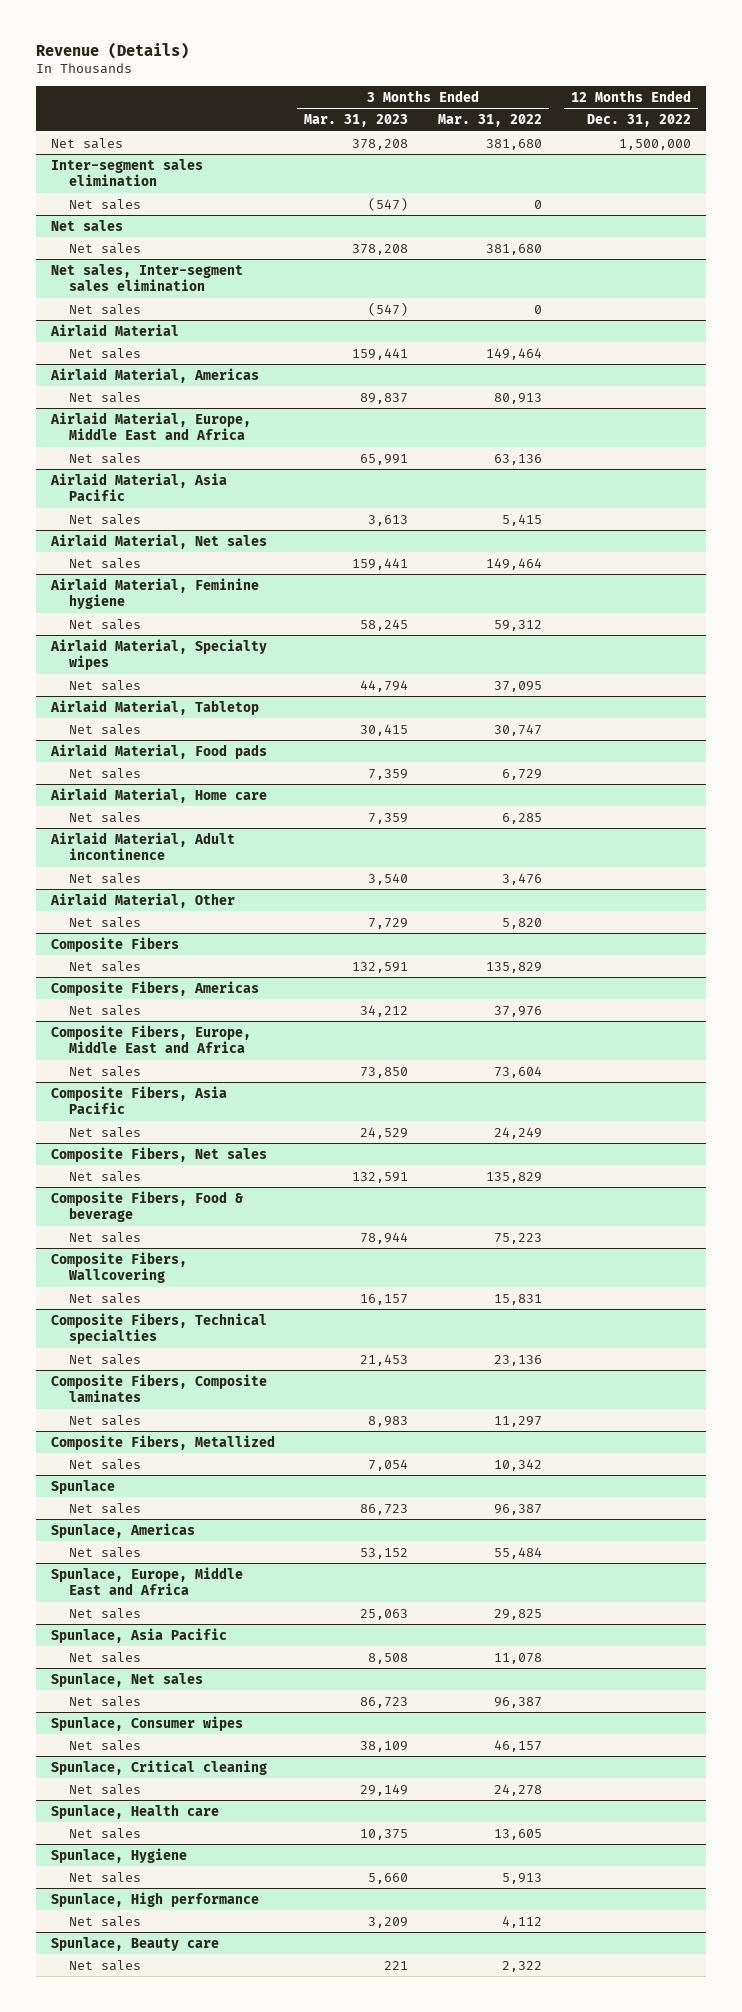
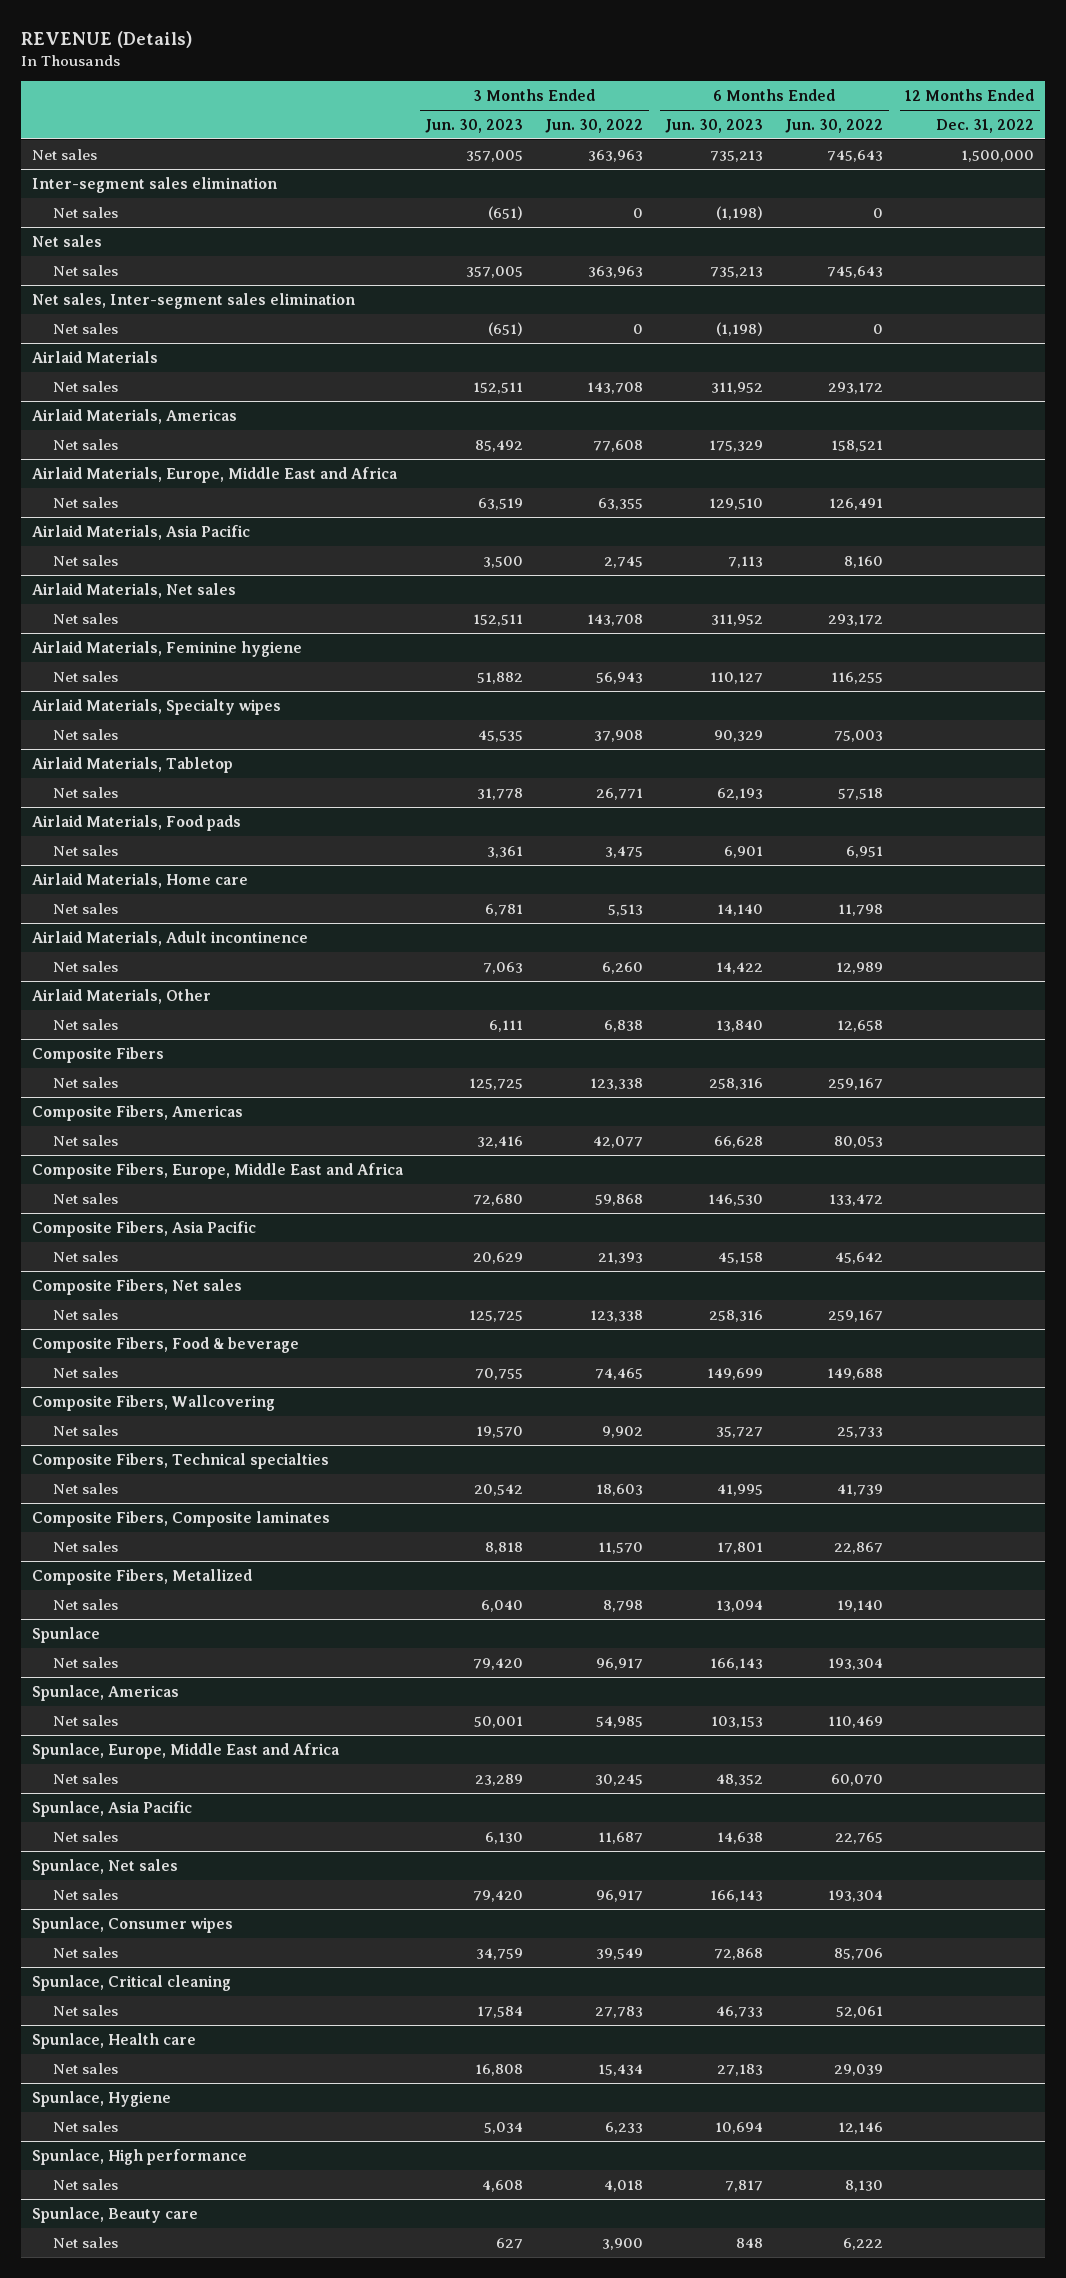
- Revenue (Details)
+ REVENUE (Details)
- | 3 Months Ended Mar. 31, 2023 | 3 Months Ended Mar. 31, 2022 | 12 Months Ended Dec. 31, 2022
+ | 3 Months Ended Jun. 30, 2023 | 3 Months Ended Jun. 30, 2022 | 6 Months Ended Jun. 30, 2023 | 6 Months Ended Jun. 30, 2022 | 12 Months Ended Dec. 31, 2022
- Airlaid Material
+ Airlaid Materials
- Airlaid Material, Americas
+ Airlaid Materials, Americas
- Airlaid Material, Europe, Middle East and Africa
+ Airlaid Materials, Europe, Middle East and Africa
- Airlaid Material, Asia Pacific
+ Airlaid Materials, Asia Pacific
- Airlaid Material, Net sales
+ Airlaid Materials, Net sales
- Airlaid Material, Feminine hygiene
+ Airlaid Materials, Feminine hygiene
- Airlaid Material, Specialty wipes
+ Airlaid Materials, Specialty wipes
- Airlaid Material, Tabletop
+ Airlaid Materials, Tabletop
- Airlaid Material, Food pads
+ Airlaid Materials, Food pads
- Airlaid Material, Home care
+ Airlaid Materials, Home care
- Airlaid Material, Adult incontinence
+ Airlaid Materials, Adult incontinence
- Airlaid Material, Other
+ Airlaid Materials, Other

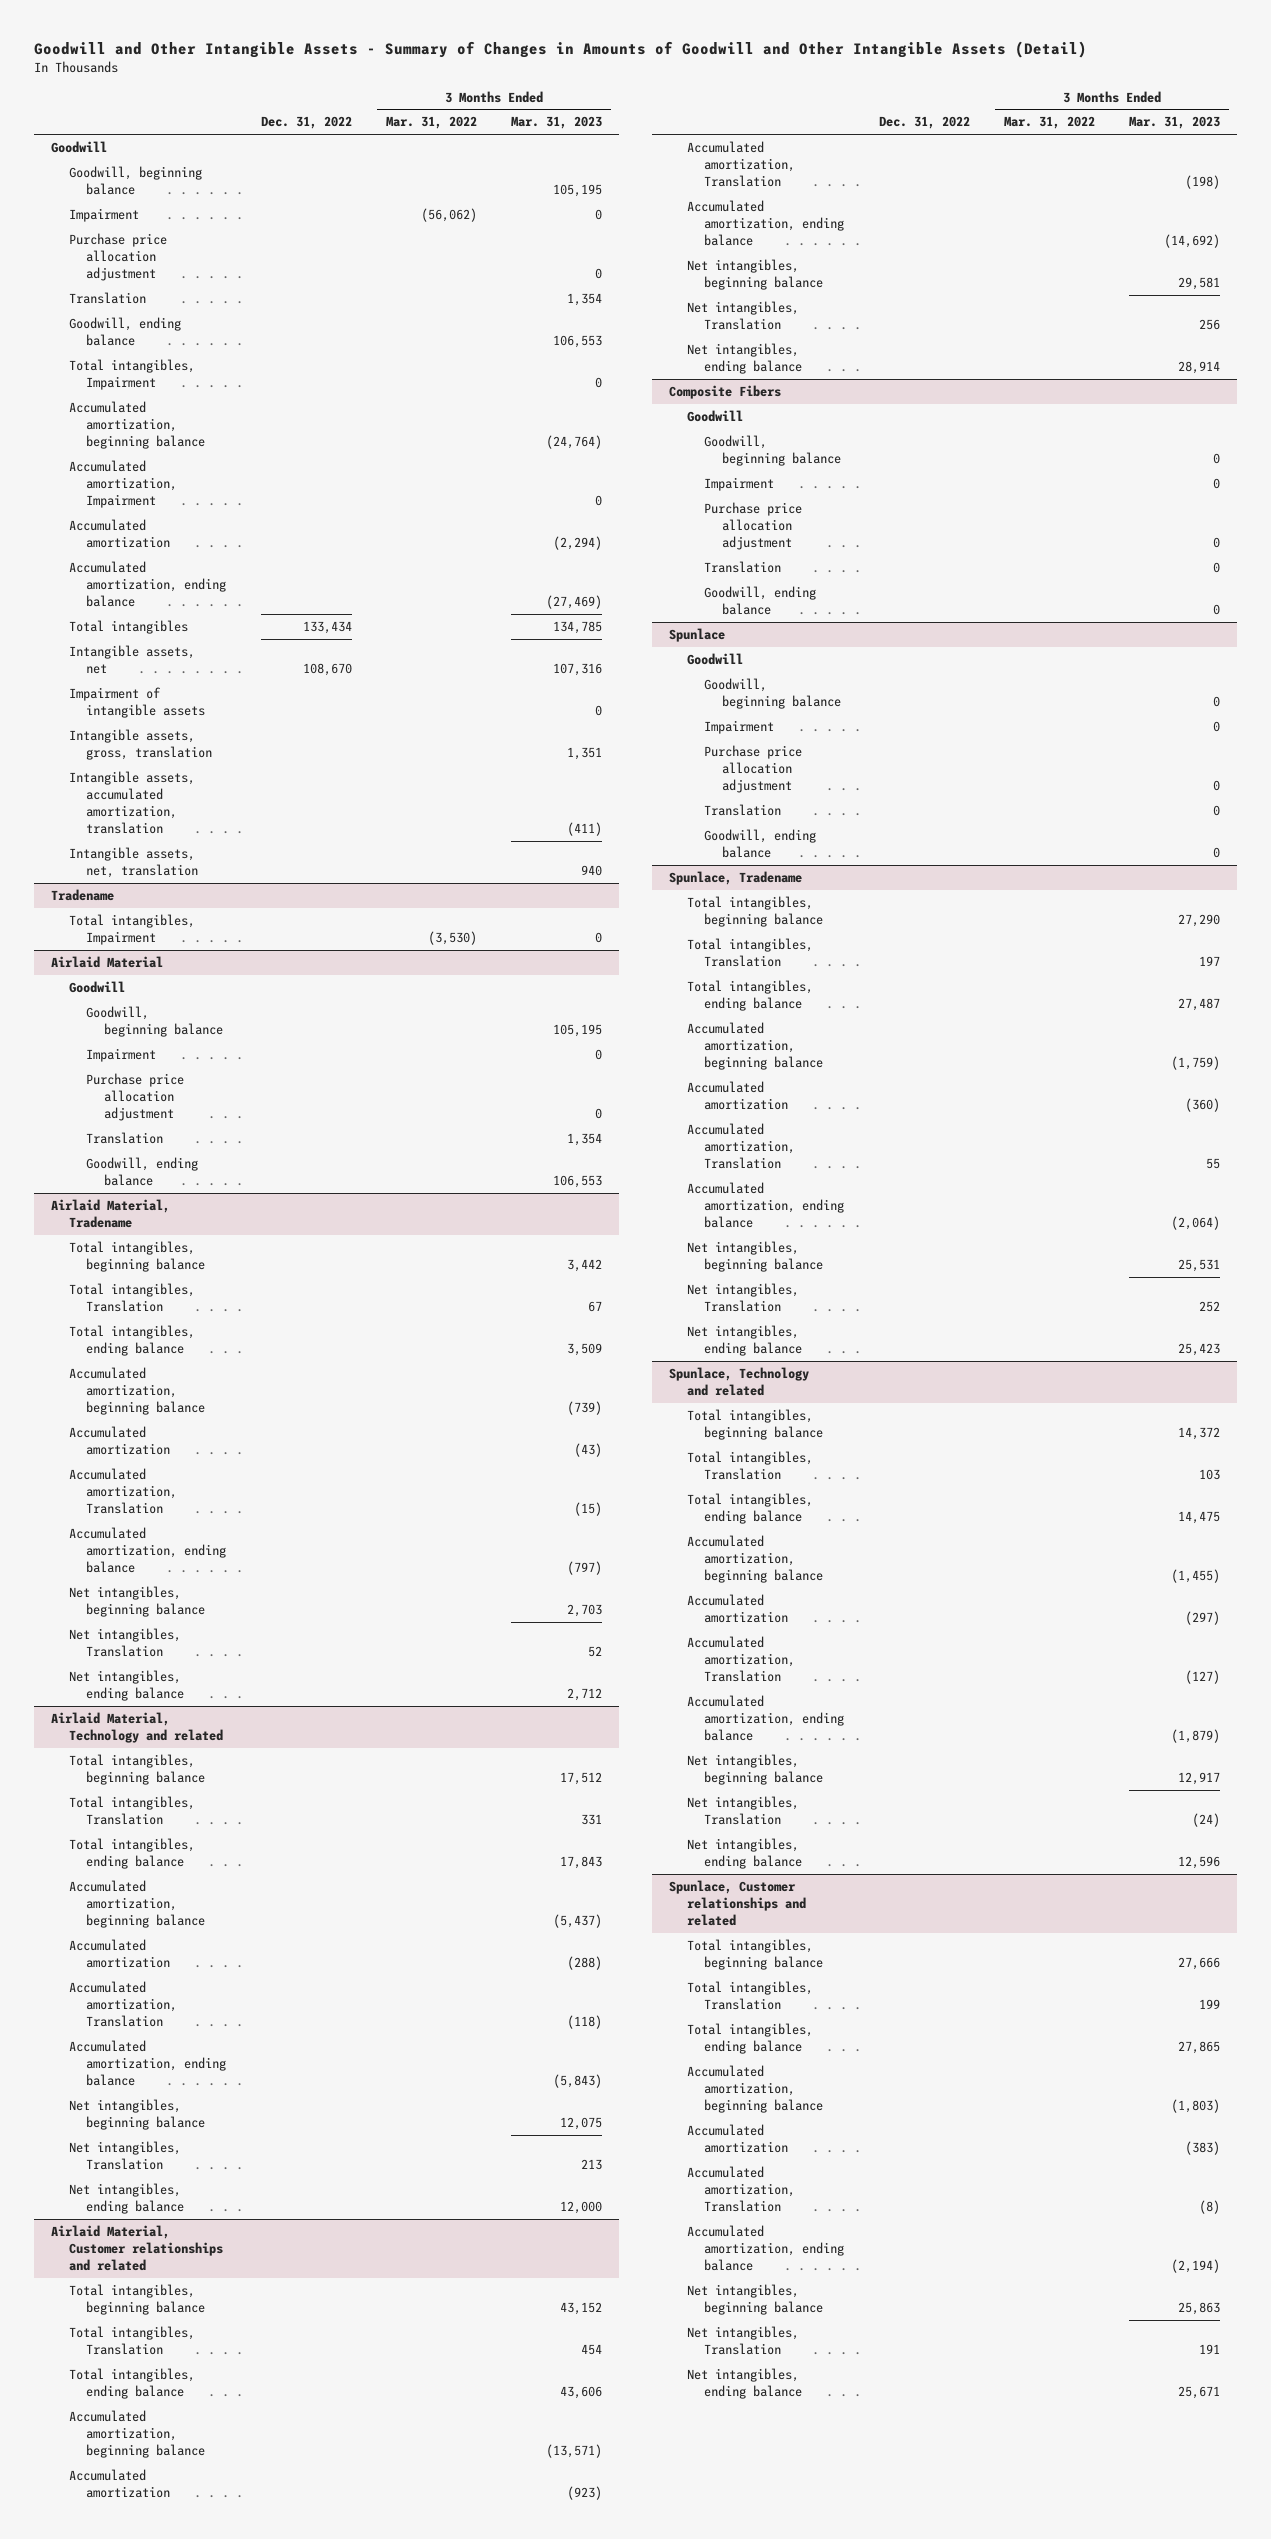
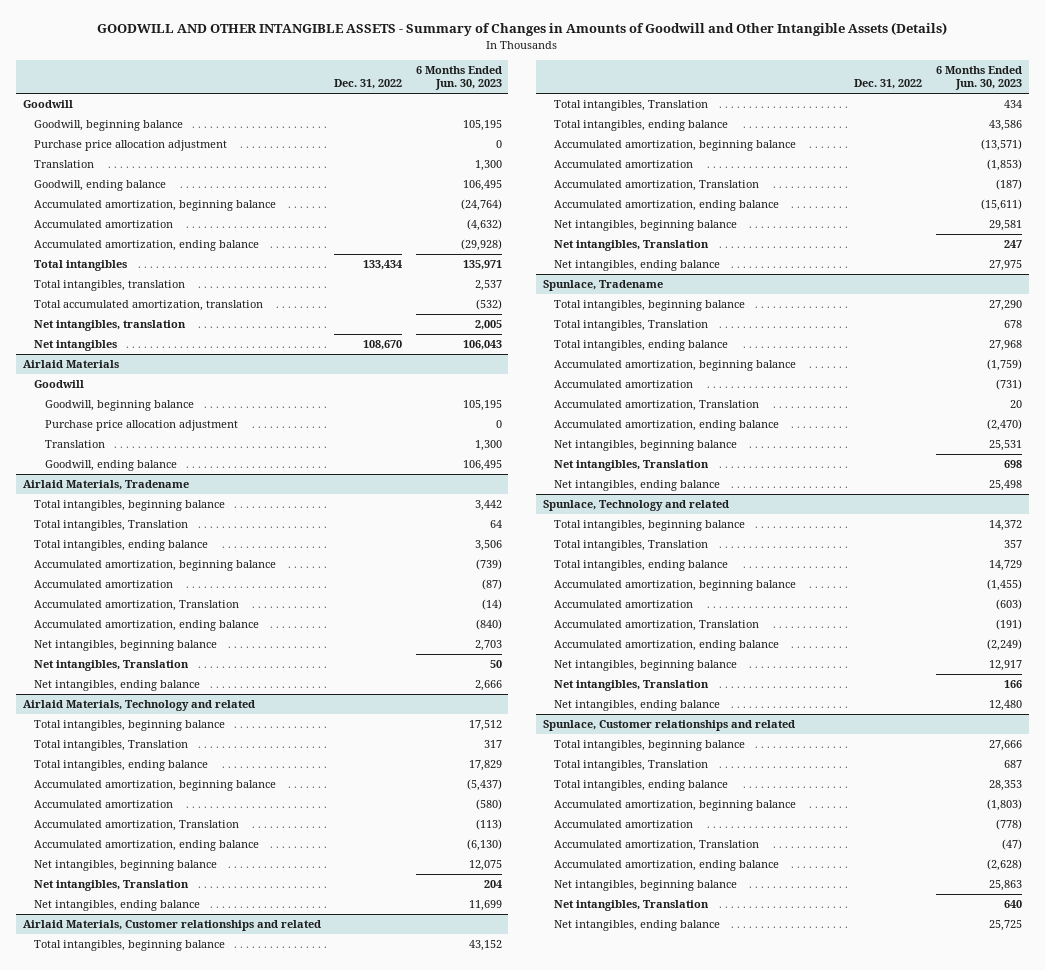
- Goodwill and Other Intangible Assets - Summary of Changes in Amounts of Goodwill and Other Intangible Assets (Detail)
+ GOODWILL AND OTHER INTANGIBLE ASSETS - Summary of Changes in Amounts of Goodwill and Other Intangible Assets (Details)
- | Dec. 31, 2022 | 3 Months Ended Mar. 31, 2022 | 3 Months Ended Mar. 31, 2023
+ | Dec. 31, 2022 | 6 Months Ended Jun. 30, 2023
- Impairment | | (56,062) | 0
- Total intangibles, Impairment | | | 0
- Accumulated amortization, Impairment | | | 0
- Intangible assets, net | 108,670 | | 107,316
- Impairment of intangible assets | | | 0
- Intangible assets, gross, translation | | | 1,351
- Intangible assets, accumulated amortization, translation | | | (411)
- Intangible assets, net, translation | | | 940
- Tradename
- Total intangibles, Impairment | | (3,530) | 0
- Airlaid Material
+ Total intangibles, translation | | 2,537
+ Total accumulated amortization, translation | | (532)
+ Net intangibles, translation | | 2,005
+ Net intangibles | 108,670 | 106,043
+ Airlaid Materials
- Impairment | | | 0
- Airlaid Material, Tradename
+ Airlaid Materials, Tradename
- Airlaid Material, Technology and related
+ Airlaid Materials, Technology and related
- Airlaid Material, Customer relationships and related
+ Airlaid Materials, Customer relationships and related
- Composite Fibers
- Goodwill
- Goodwill, beginning balance | | | 0
- Impairment | | | 0
- Purchase price allocation adjustment | | | 0
- Translation | | | 0
- Goodwill, ending balance | | | 0
- Spunlace
- Goodwill
- Goodwill, beginning balance | | | 0
- Impairment | | | 0
- Purchase price allocation adjustment | | | 0
- Translation | | | 0
- Goodwill, ending balance | | | 0

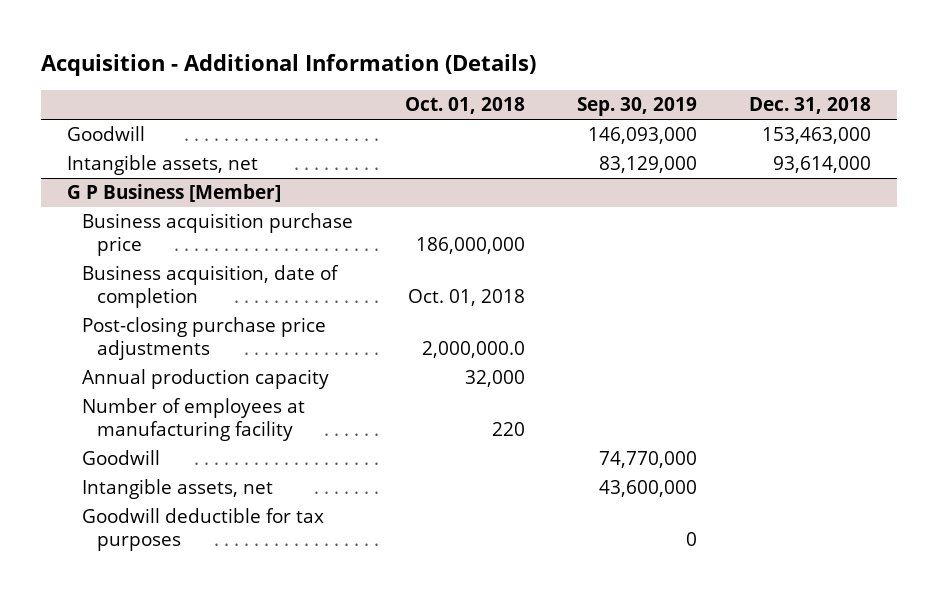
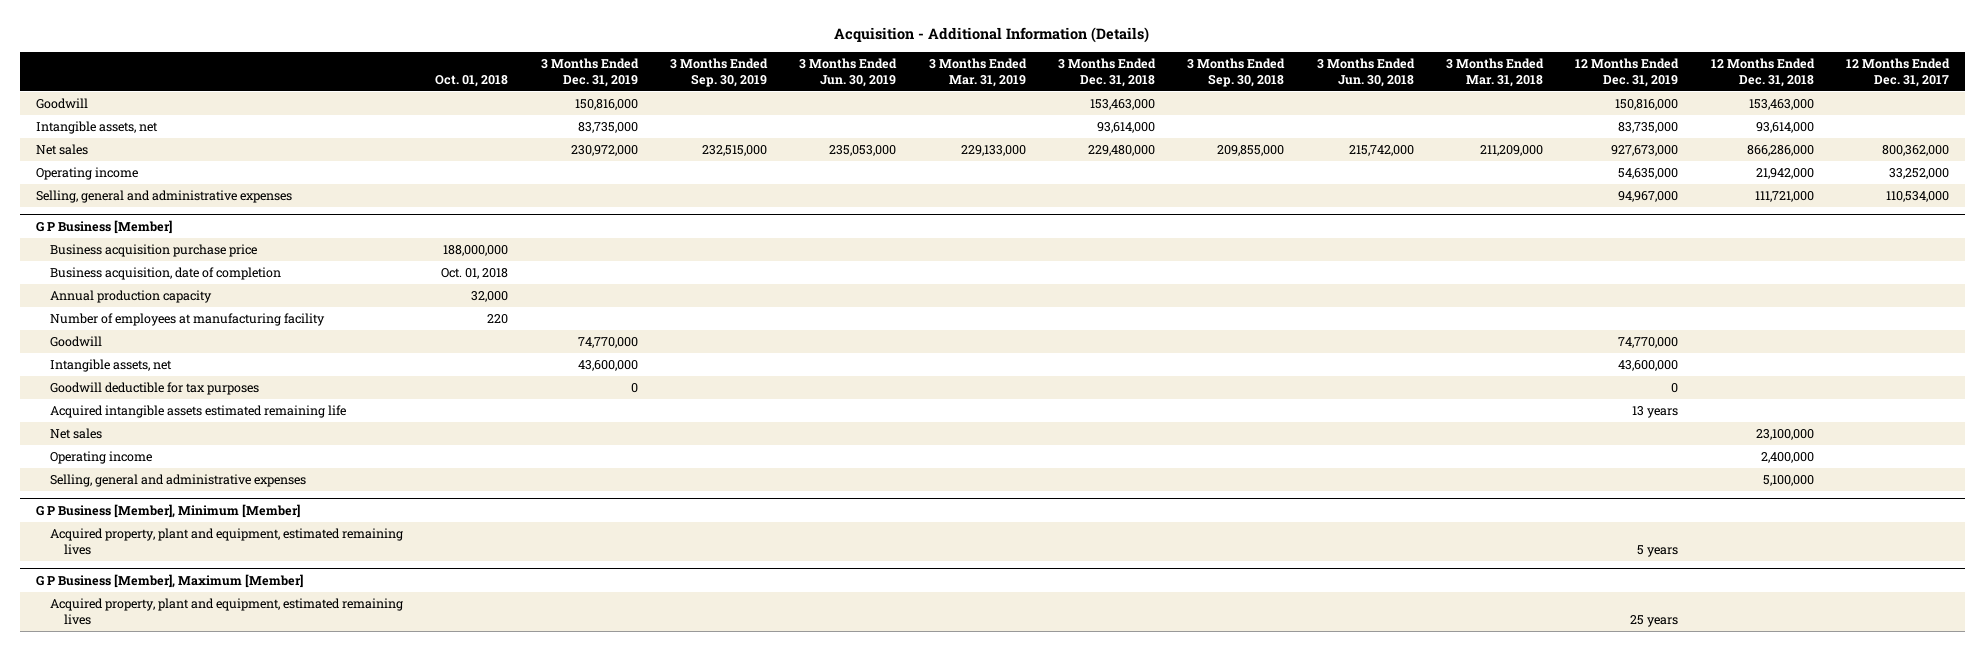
- | Oct. 01, 2018 | Sep. 30, 2019 | Dec. 31, 2018
+ | Oct. 01, 2018 | 3 Months Ended Dec. 31, 2019 | 3 Months Ended Sep. 30, 2019 | 3 Months Ended Jun. 30, 2019 | 3 Months Ended Mar. 31, 2019 | 3 Months Ended Dec. 31, 2018 | 3 Months Ended Sep. 30, 2018 | 3 Months Ended Jun. 30, 2018 | 3 Months Ended Mar. 31, 2018 | 12 Months Ended Dec. 31, 2019 | 12 Months Ended Dec. 31, 2018 | 12 Months Ended Dec. 31, 2017
+ Net sales | | 230,972,000 | 232,515,000 | 235,053,000 | 229,133,000 | 229,480,000 | 209,855,000 | 215,742,000 | 211,209,000 | 927,673,000 | 866,286,000 | 800,362,000
+ Operating income | | | | | | | | | | 54,635,000 | 21,942,000 | 33,252,000
+ Selling, general and administrative expenses | | | | | | | | | | 94,967,000 | 111,721,000 | 110,534,000
@ G P Business [Member]
- Business acquisition purchase price | 186,000,000 | |
+ Business acquisition purchase price | 188,000,000 | | | | | | | | | | |
- Post-closing purchase price adjustments | 2,000,000.0 | |
+ Acquired intangible assets estimated remaining life | | | | | | | | | | 13 years | |
+ Net sales | | | | | | | | | | | 23,100,000 |
+ Operating income | | | | | | | | | | | 2,400,000 |
+ Selling, general and administrative expenses | | | | | | | | | | | 5,100,000 |
+ G P Business [Member], Minimum [Member]
+ Acquired property, plant and equipment, estimated remaining lives | | | | | | | | | | 5 years | |
+ G P Business [Member], Maximum [Member]
+ Acquired property, plant and equipment, estimated remaining lives | | | | | | | | | | 25 years | |

